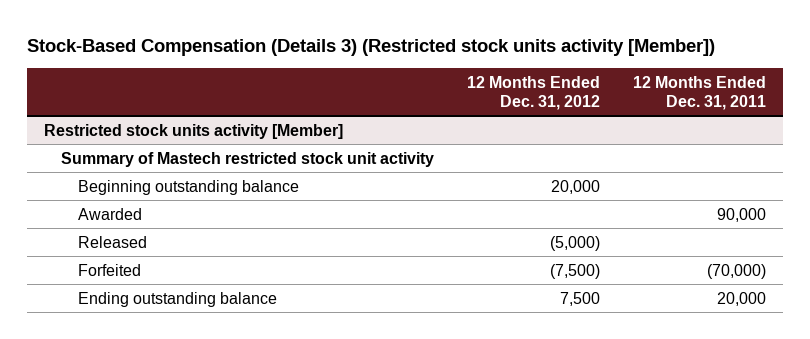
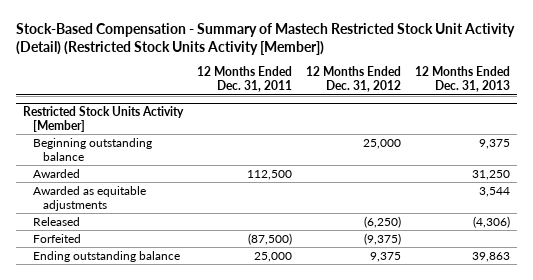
- Stock-Based Compensation (Details 3) (Restricted stock units activity [Member])
+ Stock-Based Compensation - Summary of Mastech Restricted Stock Unit Activity (Detail) (Restricted Stock Units Activity [Member])
- | 12 Months Ended Dec. 31, 2012 | 12 Months Ended Dec. 31, 2011
+ | 12 Months Ended Dec. 31, 2011 | 12 Months Ended Dec. 31, 2012 | 12 Months Ended Dec. 31, 2013
- Restricted stock units activity [Member]
- Summary of Mastech restricted stock unit activity
- Beginning outstanding balance | 20,000 |
- Awarded | | 90,000
- Released | (5,000) |
- Forfeited | (7,500) | (70,000)
- Ending outstanding balance | 7,500 | 20,000
+ Restricted Stock Units Activity [Member]
+ Beginning outstanding balance | | 25,000 | 9,375
+ Awarded | 112,500 | | 31,250
+ Awarded as equitable adjustments | | | 3,544
+ Released | | (6,250) | (4,306)
+ Forfeited | (87,500) | (9,375) |
+ Ending outstanding balance | 25,000 | 9,375 | 39,863

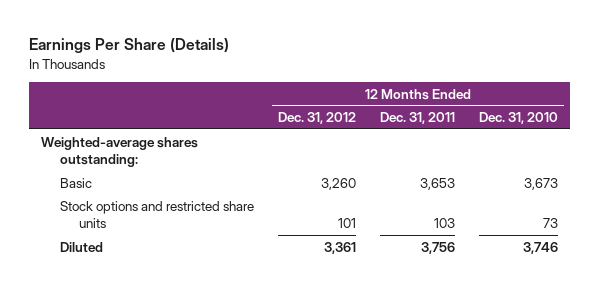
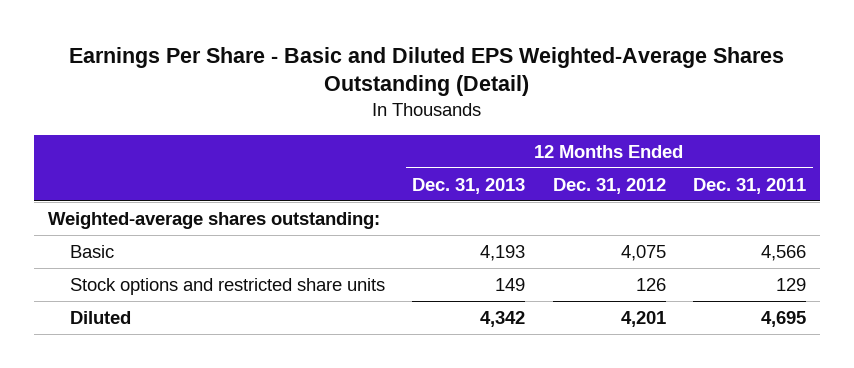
- Earnings Per Share (Details)
+ Earnings Per Share - Basic and Diluted EPS Weighted-Average Shares Outstanding (Detail)
- | 12 Months Ended Dec. 31, 2012 | 12 Months Ended Dec. 31, 2011 | 12 Months Ended Dec. 31, 2010
+ | 12 Months Ended Dec. 31, 2013 | 12 Months Ended Dec. 31, 2012 | 12 Months Ended Dec. 31, 2011
- Basic | 3,260 | 3,653 | 3,673
- Stock options and restricted share units | 101 | 103 | 73
- Diluted | 3,361 | 3,756 | 3,746
+ Basic | 4,193 | 4,075 | 4,566
+ Stock options and restricted share units | 149 | 126 | 129
+ Diluted | 4,342 | 4,201 | 4,695

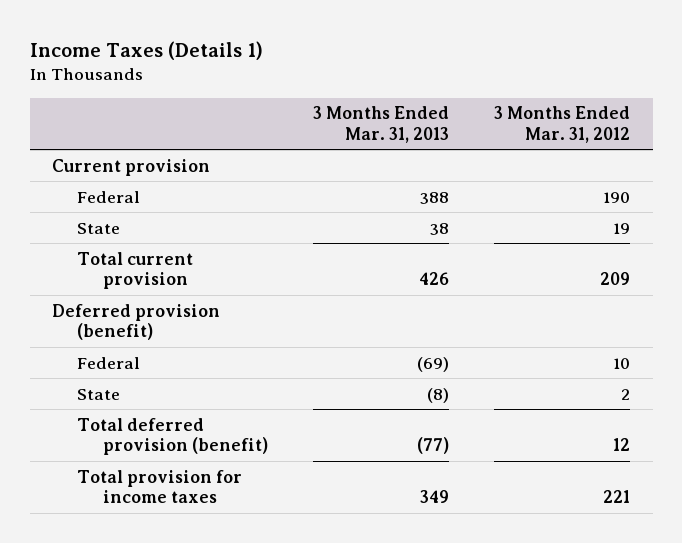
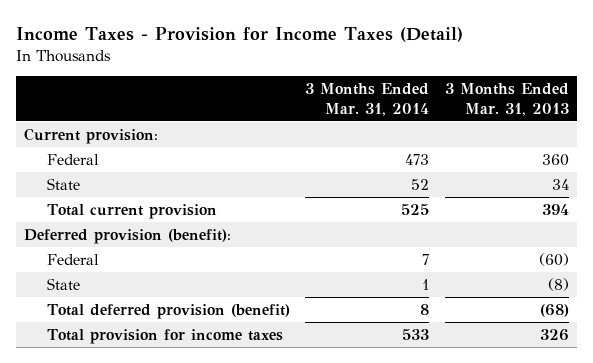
- Income Taxes (Details 1)
+ Income Taxes - Provision for Income Taxes (Detail)
- | 3 Months Ended Mar. 31, 2013 | 3 Months Ended Mar. 31, 2012
+ | 3 Months Ended Mar. 31, 2014 | 3 Months Ended Mar. 31, 2013
- Current provision
- Federal | 388 | 190
- State | 38 | 19
- Total current provision | 426 | 209
- Deferred provision (benefit)
- Federal | (69) | 10
+ Current provision:
+ Federal | 473 | 360
+ State | 52 | 34
+ Total current provision | 525 | 394
+ Deferred provision (benefit):
+ Federal | 7 | (60)
- Total deferred provision (benefit) | (77) | 12
- Total provision for income taxes | 349 | 221
+ Total deferred provision (benefit) | 8 | (68)
+ Total provision for income taxes | 533 | 326

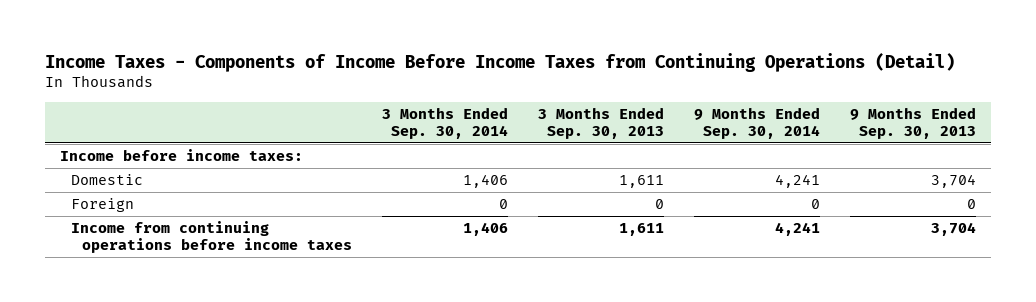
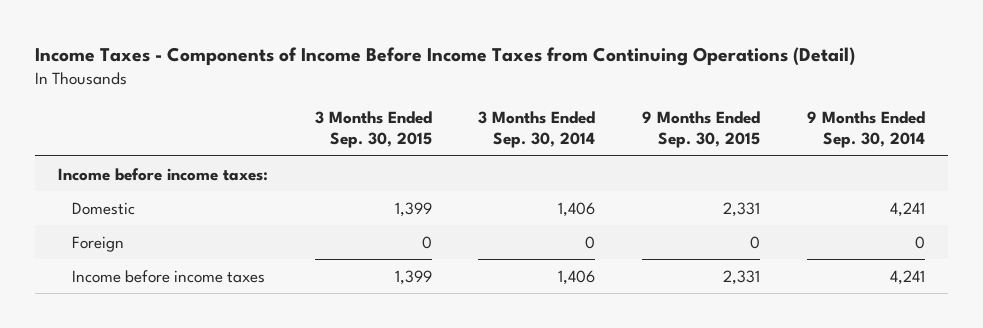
- | 3 Months Ended Sep. 30, 2014 | 3 Months Ended Sep. 30, 2013 | 9 Months Ended Sep. 30, 2014 | 9 Months Ended Sep. 30, 2013
+ | 3 Months Ended Sep. 30, 2015 | 3 Months Ended Sep. 30, 2014 | 9 Months Ended Sep. 30, 2015 | 9 Months Ended Sep. 30, 2014
- Income from continuing operations before income taxes | 1,406 | 1,611 | 4,241 | 3,704
+ Income before income taxes | 1,399 | 1,406 | 2,331 | 4,241

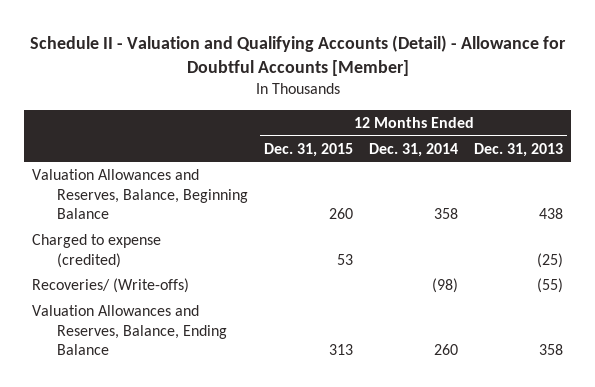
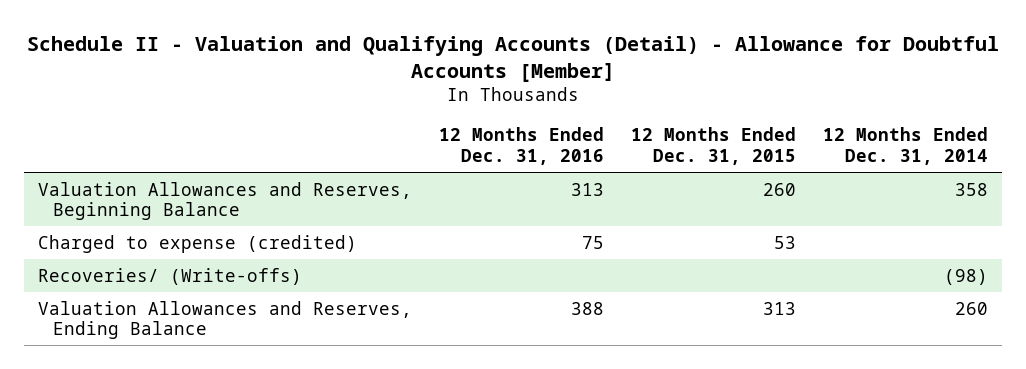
- | 12 Months Ended Dec. 31, 2015 | 12 Months Ended Dec. 31, 2014 | 12 Months Ended Dec. 31, 2013
+ | 12 Months Ended Dec. 31, 2016 | 12 Months Ended Dec. 31, 2015 | 12 Months Ended Dec. 31, 2014
- Valuation Allowances and Reserves, Balance, Beginning Balance | 260 | 358 | 438
+ Valuation Allowances and Reserves, Beginning Balance | 313 | 260 | 358
- Valuation Allowances and Reserves, Balance, Ending Balance | 313 | 260 | 358
+ Valuation Allowances and Reserves, Ending Balance | 388 | 313 | 260

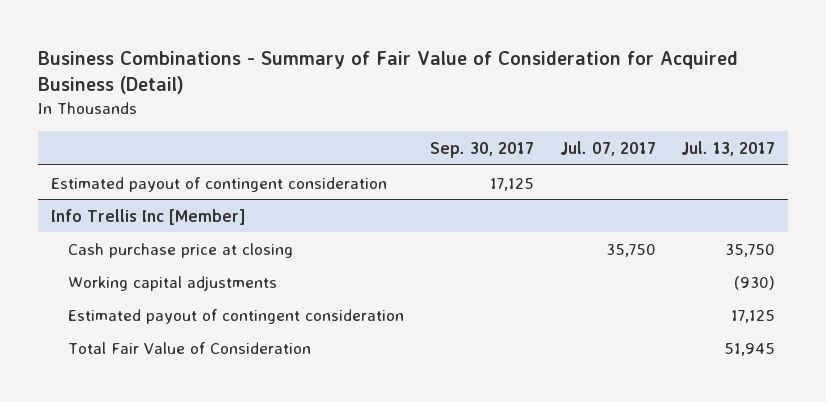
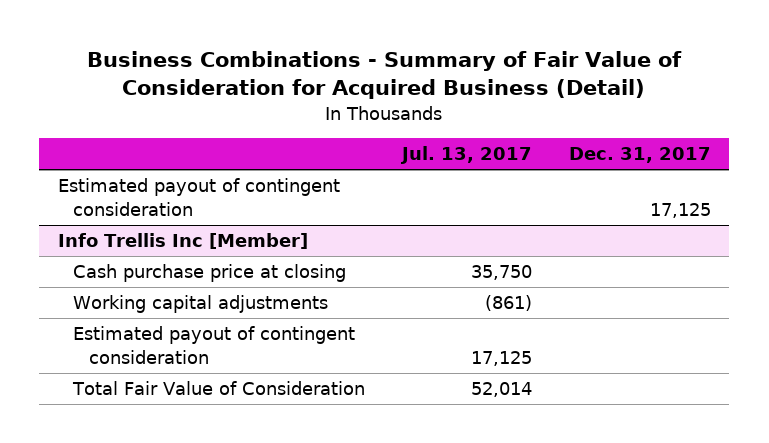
- | Sep. 30, 2017 | Jul. 07, 2017 | Jul. 13, 2017
+ | Jul. 13, 2017 | Dec. 31, 2017
@ Info Trellis Inc [Member]
- Working capital adjustments | | | (930)
+ Working capital adjustments | (861) |
- Total Fair Value of Consideration | | | 51,945
+ Total Fair Value of Consideration | 52,014 |

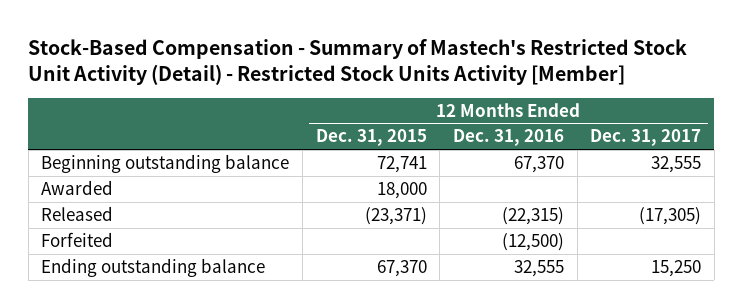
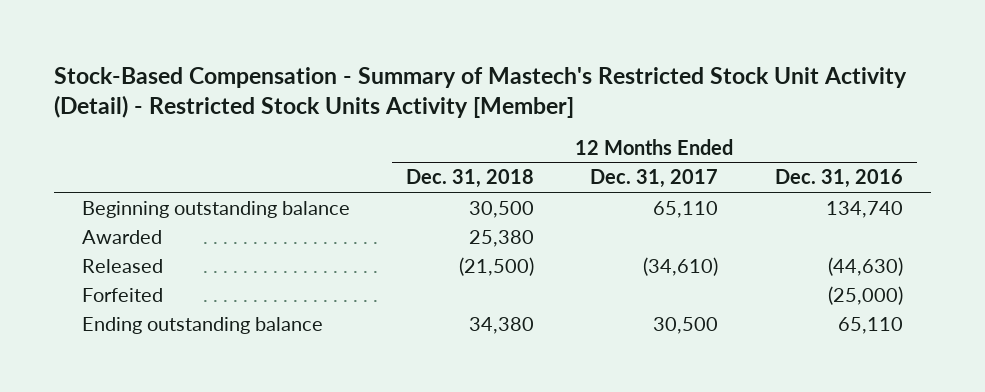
- | 12 Months Ended Dec. 31, 2015 | 12 Months Ended Dec. 31, 2016 | 12 Months Ended Dec. 31, 2017
+ | 12 Months Ended Dec. 31, 2018 | 12 Months Ended Dec. 31, 2017 | 12 Months Ended Dec. 31, 2016
- Beginning outstanding balance | 72,741 | 67,370 | 32,555
+ Beginning outstanding balance | 30,500 | 65,110 | 134,740
- Released | (23,371) | (22,315) | (17,305)
- Forfeited | | (12,500) |
- Ending outstanding balance | 67,370 | 32,555 | 15,250
+ Released | (21,500) | (34,610) | (44,630)
+ Forfeited | | | (25,000)
+ Ending outstanding balance | 34,380 | 30,500 | 65,110

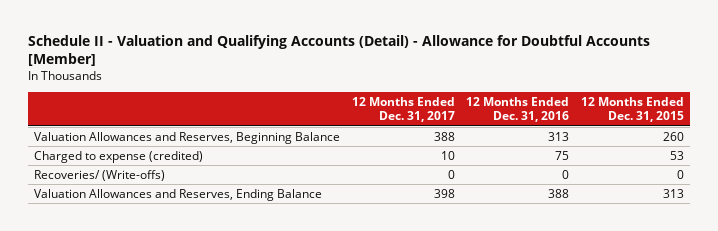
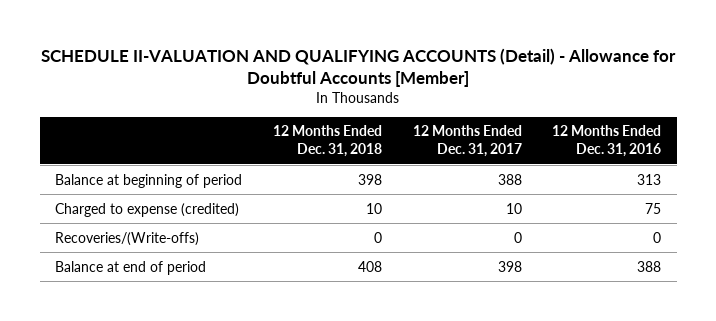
- Schedule II - Valuation and Qualifying Accounts (Detail) - Allowance for Doubtful Accounts [Member]
+ SCHEDULE II-VALUATION AND QUALIFYING ACCOUNTS (Detail) - Allowance for Doubtful Accounts [Member]
- | 12 Months Ended Dec. 31, 2017 | 12 Months Ended Dec. 31, 2016 | 12 Months Ended Dec. 31, 2015
+ | 12 Months Ended Dec. 31, 2018 | 12 Months Ended Dec. 31, 2017 | 12 Months Ended Dec. 31, 2016
- Valuation Allowances and Reserves, Beginning Balance | 388 | 313 | 260
+ Balance at beginning of period | 398 | 388 | 313
- Recoveries/ (Write-offs) | 0 | 0 | 0
- Valuation Allowances and Reserves, Ending Balance | 398 | 388 | 313
+ Recoveries/(Write-offs) | 0 | 0 | 0
+ Balance at end of period | 408 | 398 | 388

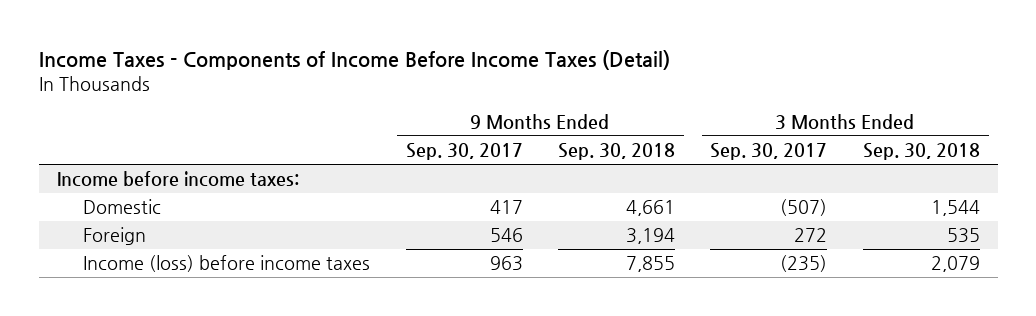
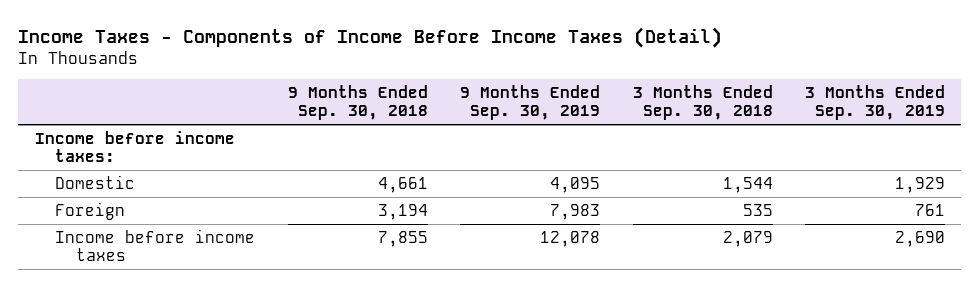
- | 9 Months Ended Sep. 30, 2017 | 9 Months Ended Sep. 30, 2018 | 3 Months Ended Sep. 30, 2017 | 3 Months Ended Sep. 30, 2018
+ | 9 Months Ended Sep. 30, 2018 | 9 Months Ended Sep. 30, 2019 | 3 Months Ended Sep. 30, 2018 | 3 Months Ended Sep. 30, 2019
- Income (loss) before income taxes | 963 | 7,855 | (235) | 2,079
+ Income before income taxes | 7,855 | 12,078 | 2,079 | 2,690

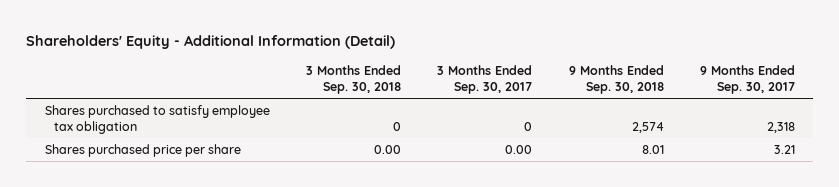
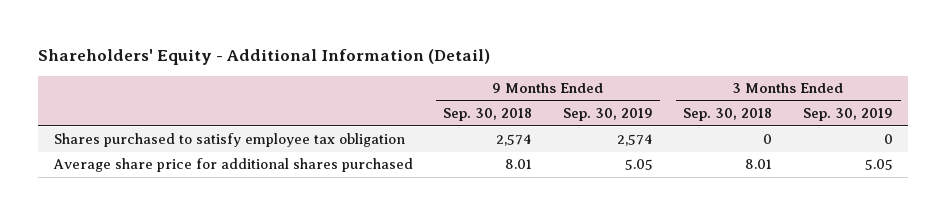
- | 3 Months Ended Sep. 30, 2018 | 3 Months Ended Sep. 30, 2017 | 9 Months Ended Sep. 30, 2018 | 9 Months Ended Sep. 30, 2017
+ | 9 Months Ended Sep. 30, 2018 | 9 Months Ended Sep. 30, 2019 | 3 Months Ended Sep. 30, 2018 | 3 Months Ended Sep. 30, 2019
- Shares purchased price per share | 0.00 | 0.00 | 8.01 | 3.21
+ Average share price for additional shares purchased | 8.01 | 5.05 | 8.01 | 5.05

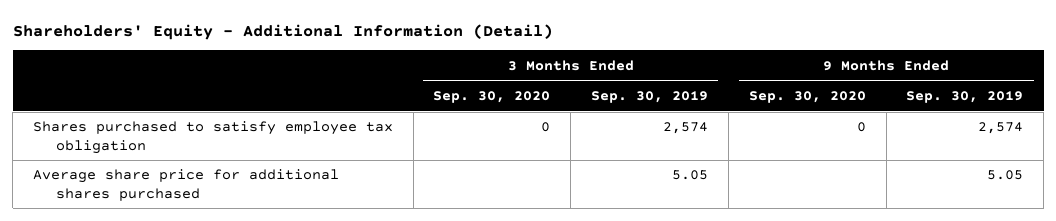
- | 9 Months Ended Sep. 30, 2018 | 9 Months Ended Sep. 30, 2019 | 3 Months Ended Sep. 30, 2018 | 3 Months Ended Sep. 30, 2019
+ | 3 Months Ended Sep. 30, 2020 | 3 Months Ended Sep. 30, 2019 | 9 Months Ended Sep. 30, 2020 | 9 Months Ended Sep. 30, 2019
- Shares purchased to satisfy employee tax obligation | 2,574 | 2,574 | 0 | 0
+ Shares purchased to satisfy employee tax obligation | 0 | 2,574 | 0 | 2,574

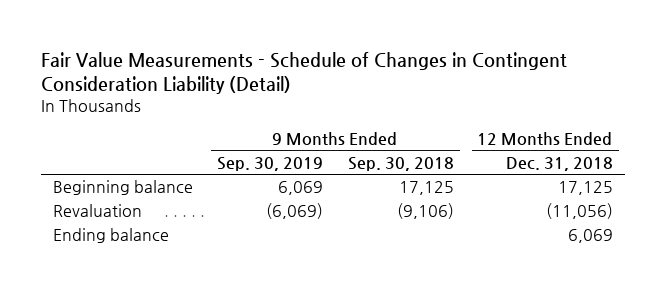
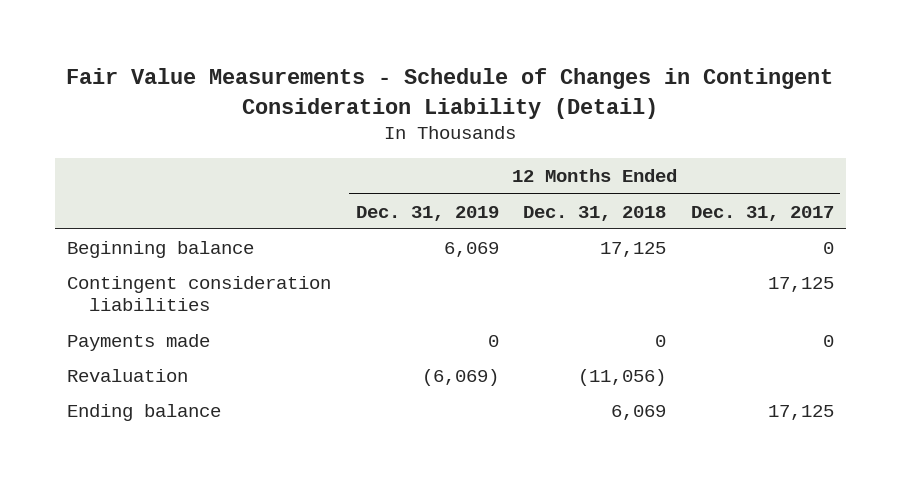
- | 9 Months Ended Sep. 30, 2019 | 9 Months Ended Sep. 30, 2018 | 12 Months Ended Dec. 31, 2018
+ | 12 Months Ended Dec. 31, 2019 | 12 Months Ended Dec. 31, 2018 | 12 Months Ended Dec. 31, 2017
+ Contingent consideration liabilities | | | 17,125
+ Payments made | 0 | 0 | 0

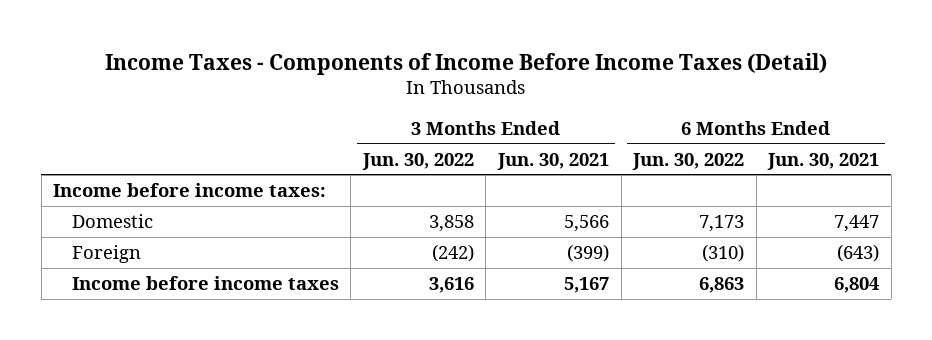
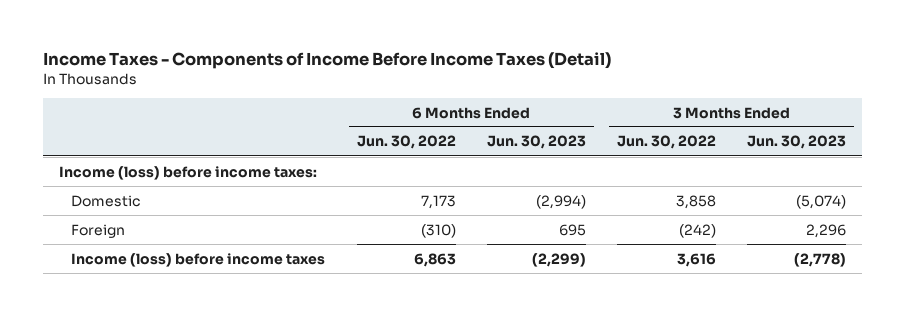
- | 3 Months Ended Jun. 30, 2022 | 3 Months Ended Jun. 30, 2021 | 6 Months Ended Jun. 30, 2022 | 6 Months Ended Jun. 30, 2021
+ | 6 Months Ended Jun. 30, 2022 | 6 Months Ended Jun. 30, 2023 | 3 Months Ended Jun. 30, 2022 | 3 Months Ended Jun. 30, 2023
- Income before income taxes:
+ Income (loss) before income taxes:
- Income before income taxes | 3,616 | 5,167 | 6,863 | 6,804
+ Income (loss) before income taxes | 6,863 | (2,299) | 3,616 | (2,778)

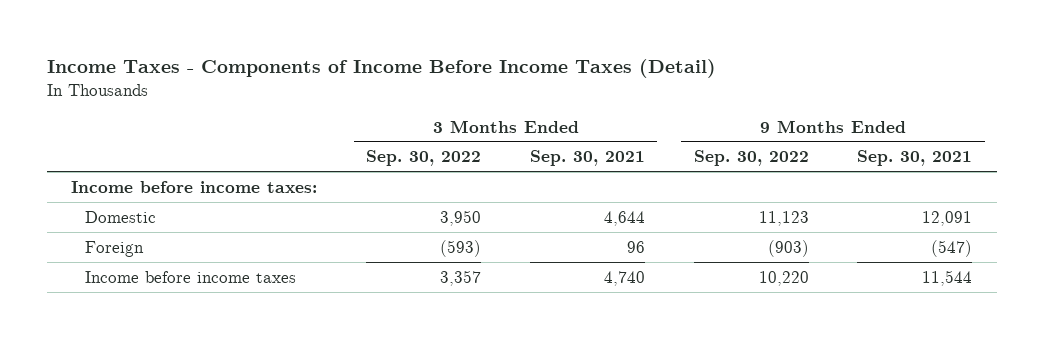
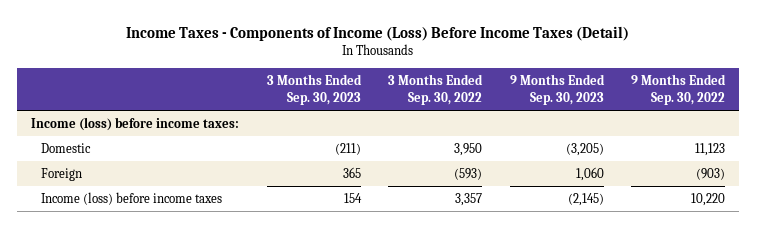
- Income Taxes - Components of Income Before Income Taxes (Detail)
+ Income Taxes - Components of Income (Loss) Before Income Taxes (Detail)
- | 3 Months Ended Sep. 30, 2022 | 3 Months Ended Sep. 30, 2021 | 9 Months Ended Sep. 30, 2022 | 9 Months Ended Sep. 30, 2021
+ | 3 Months Ended Sep. 30, 2023 | 3 Months Ended Sep. 30, 2022 | 9 Months Ended Sep. 30, 2023 | 9 Months Ended Sep. 30, 2022
- Income before income taxes:
+ Income (loss) before income taxes:
- Income before income taxes | 3,357 | 4,740 | 10,220 | 11,544
+ Income (loss) before income taxes | 154 | 3,357 | (2,145) | 10,220

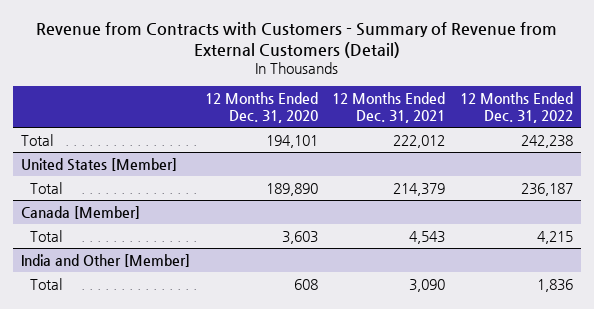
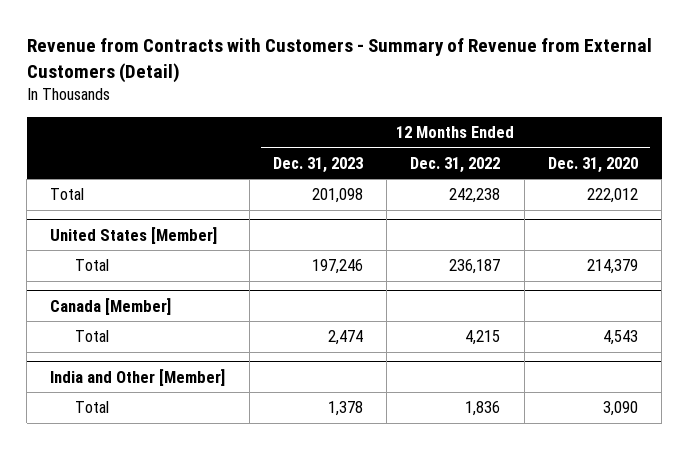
- | 12 Months Ended Dec. 31, 2020 | 12 Months Ended Dec. 31, 2021 | 12 Months Ended Dec. 31, 2022
+ | 12 Months Ended Dec. 31, 2023 | 12 Months Ended Dec. 31, 2022 | 12 Months Ended Dec. 31, 2020
- Total | 194,101 | 222,012 | 242,238
+ Total | 201,098 | 242,238 | 222,012
@ United States [Member]
- Total | 189,890 | 214,379 | 236,187
+ Total | 197,246 | 236,187 | 214,379
@ Canada [Member]
- Total | 3,603 | 4,543 | 4,215
+ Total | 2,474 | 4,215 | 4,543
@ India and Other [Member]
- Total | 608 | 3,090 | 1,836
+ Total | 1,378 | 1,836 | 3,090

